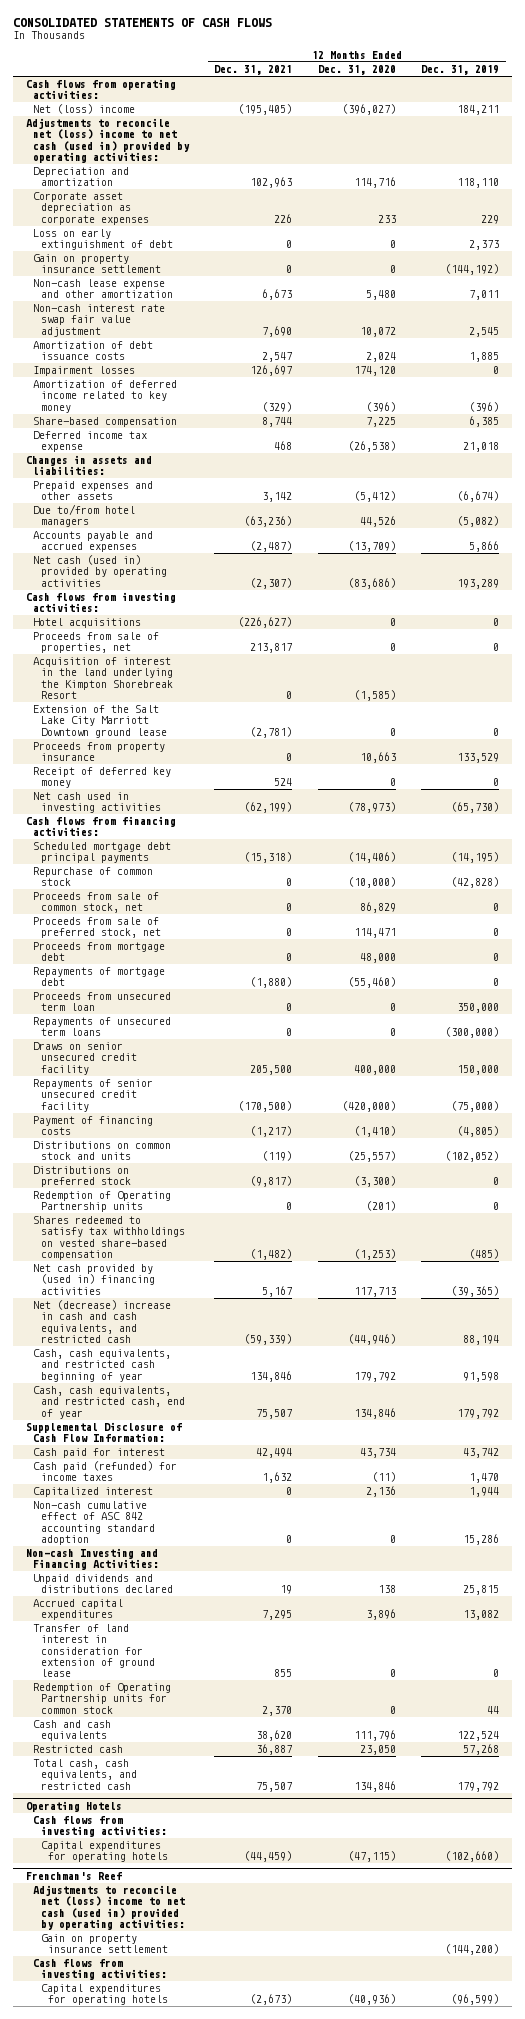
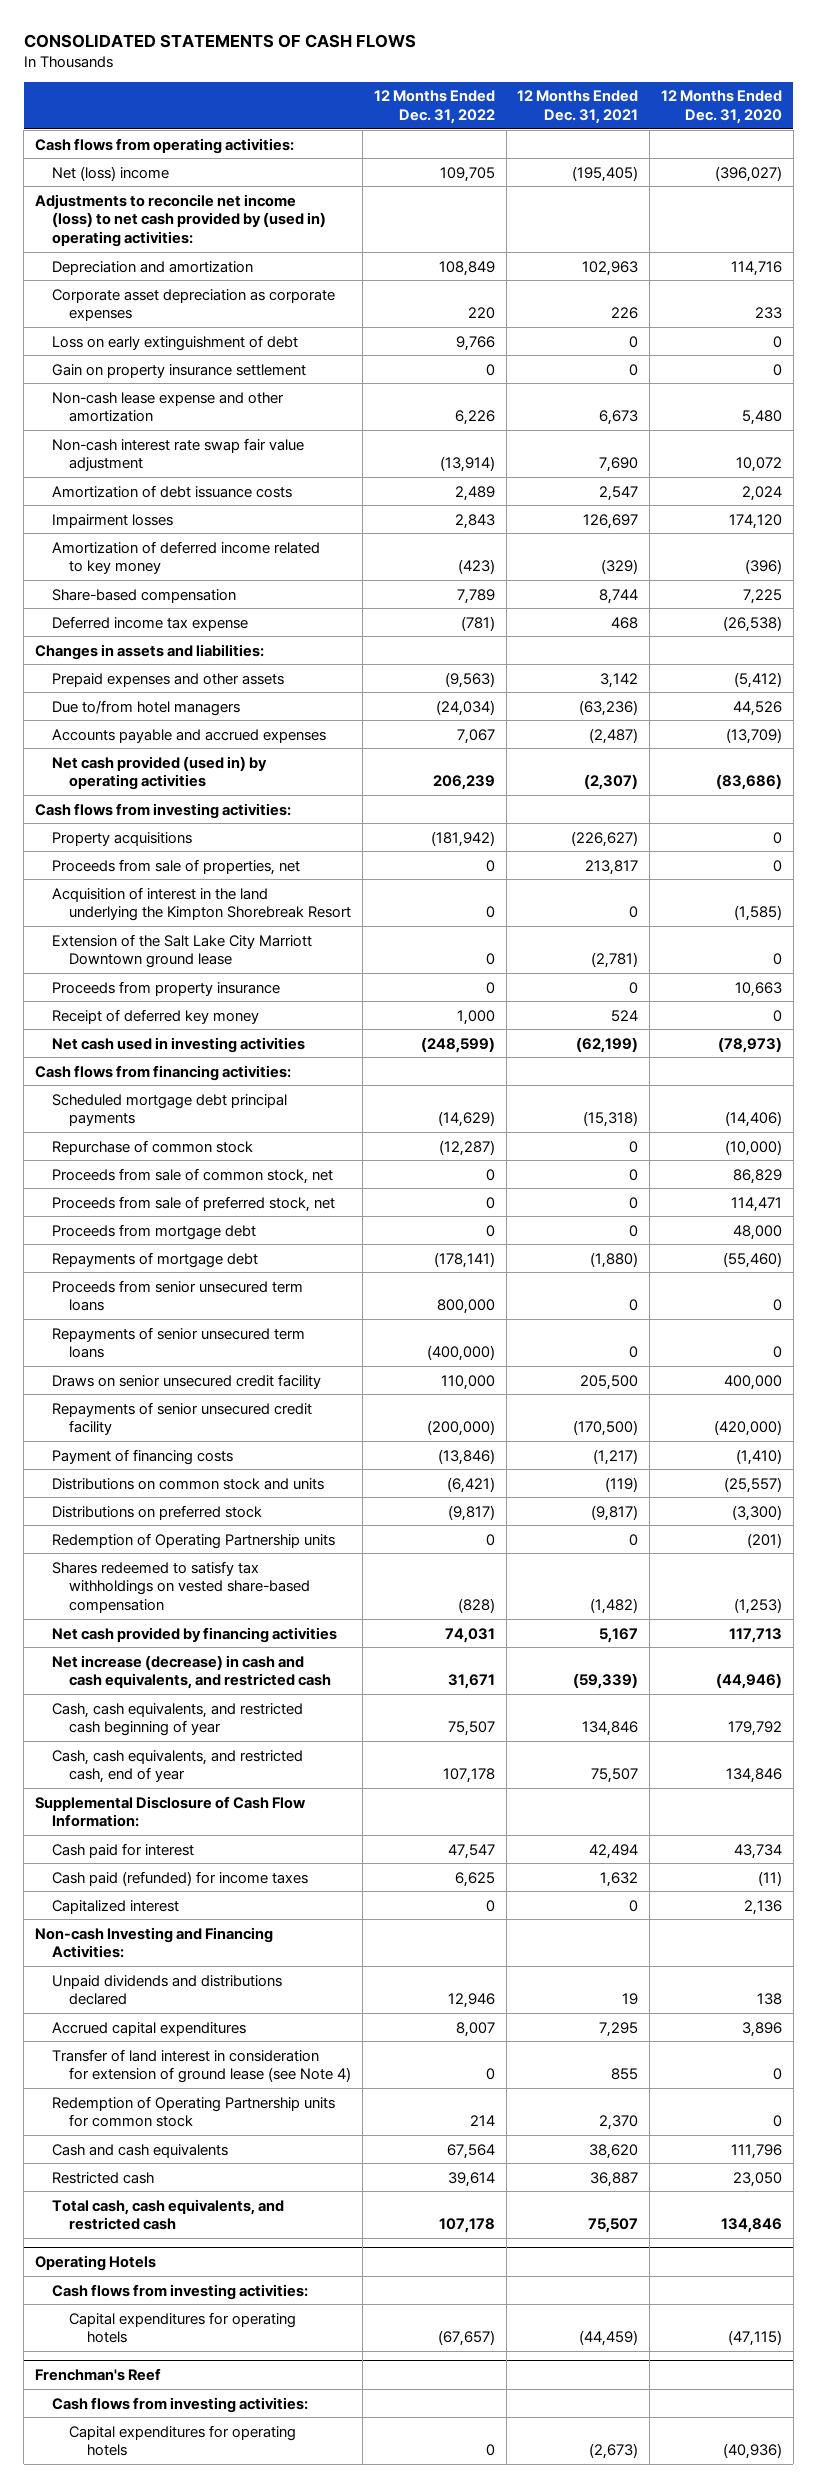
- | 12 Months Ended Dec. 31, 2021 | 12 Months Ended Dec. 31, 2020 | 12 Months Ended Dec. 31, 2019
+ | 12 Months Ended Dec. 31, 2022 | 12 Months Ended Dec. 31, 2021 | 12 Months Ended Dec. 31, 2020
- Adjustments to reconcile net (loss) income to net cash (used in) provided by operating activities:
+ Adjustments to reconcile net income (loss) to net cash provided by (used in) operating activities:
- Net cash (used in) provided by operating activities | (2,307) | (83,686) | 193,289
+ Net cash provided (used in) by operating activities | 206,239 | (2,307) | (83,686)
- Hotel acquisitions | (226,627) | 0 | 0
+ Property acquisitions | (181,942) | (226,627) | 0
- Proceeds from unsecured term loan | 0 | 0 | 350,000
- Repayments of unsecured term loans | 0 | 0 | (300,000)
+ Proceeds from senior unsecured term loans | 800,000 | 0 | 0
+ Repayments of senior unsecured term loans | (400,000) | 0 | 0
- Net cash provided by (used in) financing activities | 5,167 | 117,713 | (39,365)
- Net (decrease) increase in cash and cash equivalents, and restricted cash | (59,339) | (44,946) | 88,194
+ Net cash provided by financing activities | 74,031 | 5,167 | 117,713
+ Net increase (decrease) in cash and cash equivalents, and restricted cash | 31,671 | (59,339) | (44,946)
- Non-cash cumulative effect of ASC 842 accounting standard adoption | 0 | 0 | 15,286
- Transfer of land interest in consideration for extension of ground lease | 855 | 0 | 0
+ Transfer of land interest in consideration for extension of ground lease (see Note 4) | 0 | 855 | 0
@ Frenchman's Reef
- Adjustments to reconcile net (loss) income to net cash (used in) provided by operating activities:
- Gain on property insurance settlement | | | (144,200)

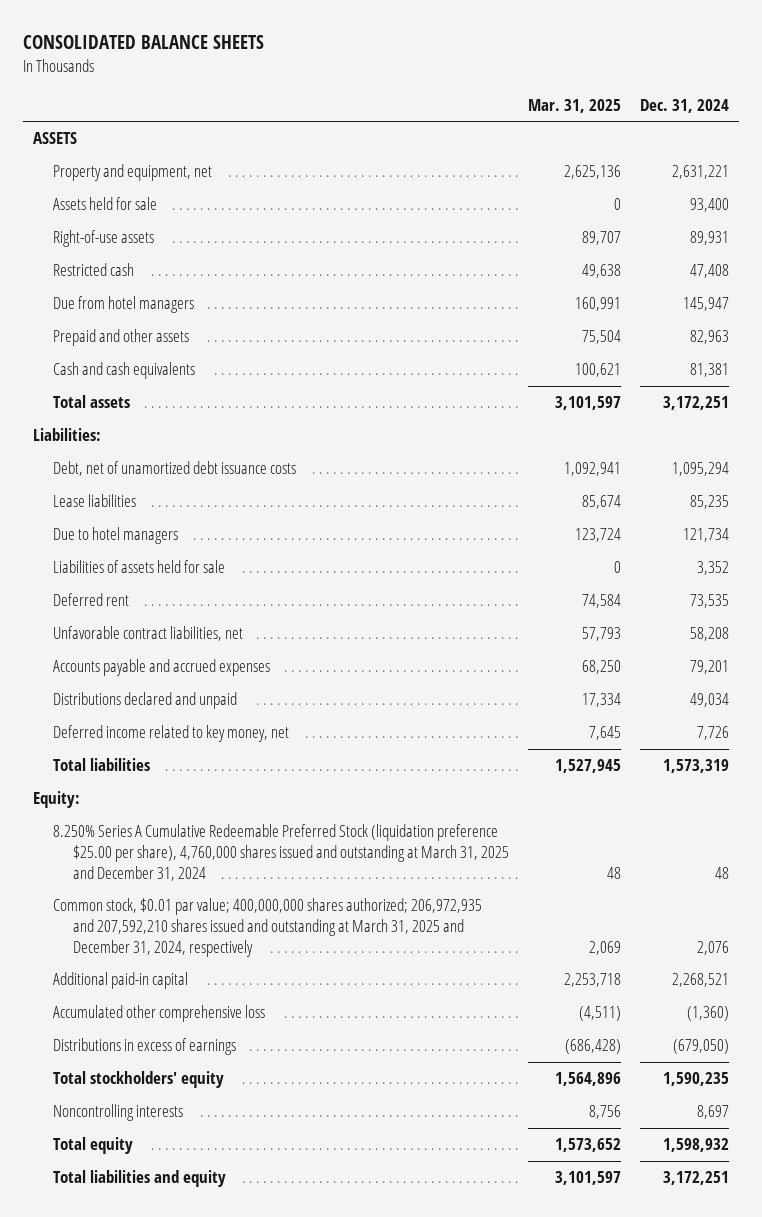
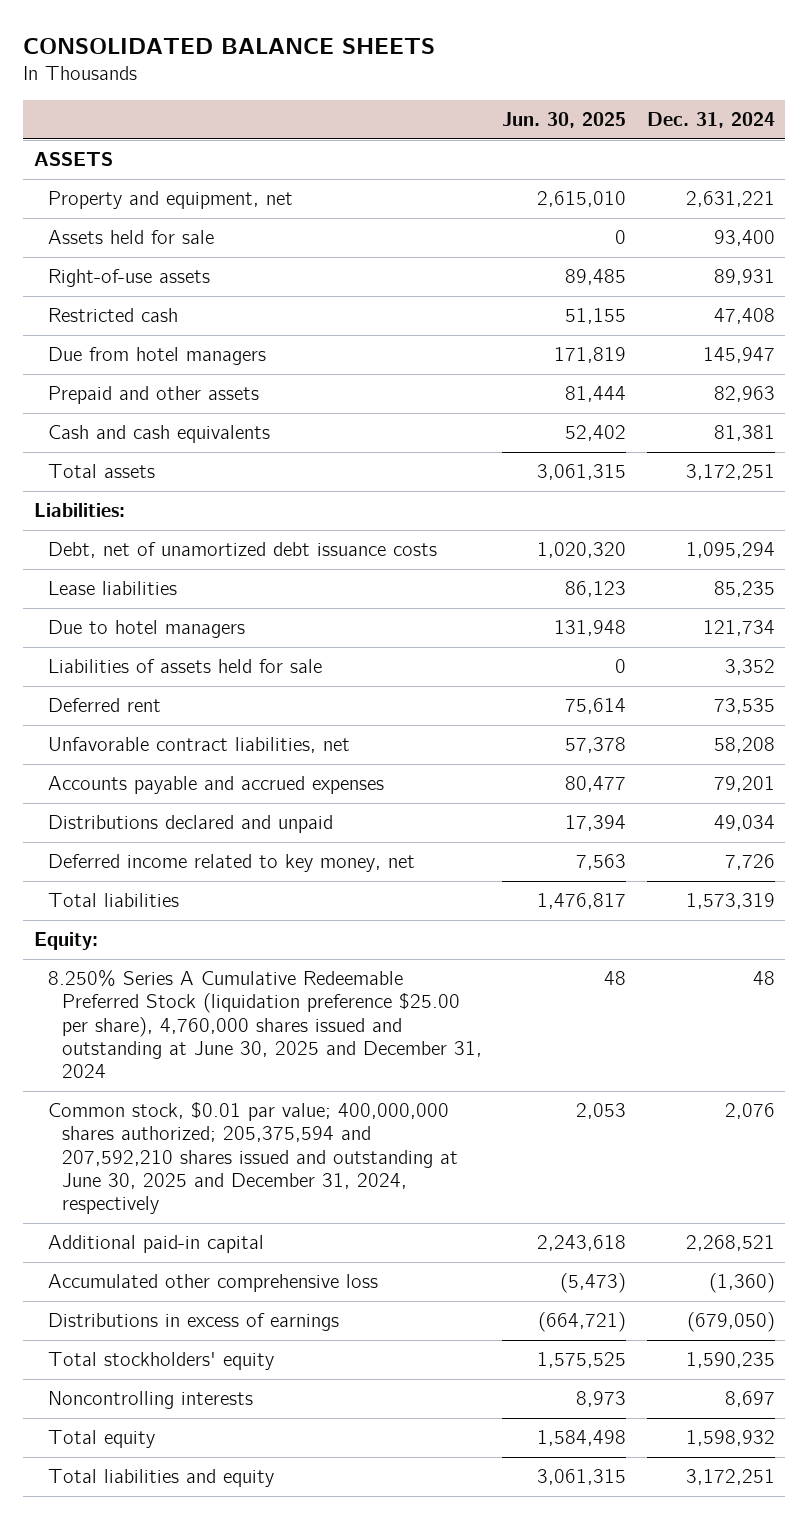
- | Mar. 31, 2025 | Dec. 31, 2024
+ | Jun. 30, 2025 | Dec. 31, 2024
- 8.250% Series A Cumulative Redeemable Preferred Stock (liquidation preference $25.00 per share), 4,760,000 shares issued and outstanding at March 31, 2025 and December 31, 2024 | 48 | 48
- Common stock, $0.01 par value; 400,000,000 shares authorized; 206,972,935 and 207,592,210 shares issued and outstanding at March 31, 2025 and December 31, 2024, respectively | 2,069 | 2,076
+ 8.250% Series A Cumulative Redeemable Preferred Stock (liquidation preference $25.00 per share), 4,760,000 shares issued and outstanding at June 30, 2025 and December 31, 2024 | 48 | 48
+ Common stock, $0.01 par value; 400,000,000 shares authorized; 205,375,594 and 207,592,210 shares issued and outstanding at June 30, 2025 and December 31, 2024, respectively | 2,053 | 2,076

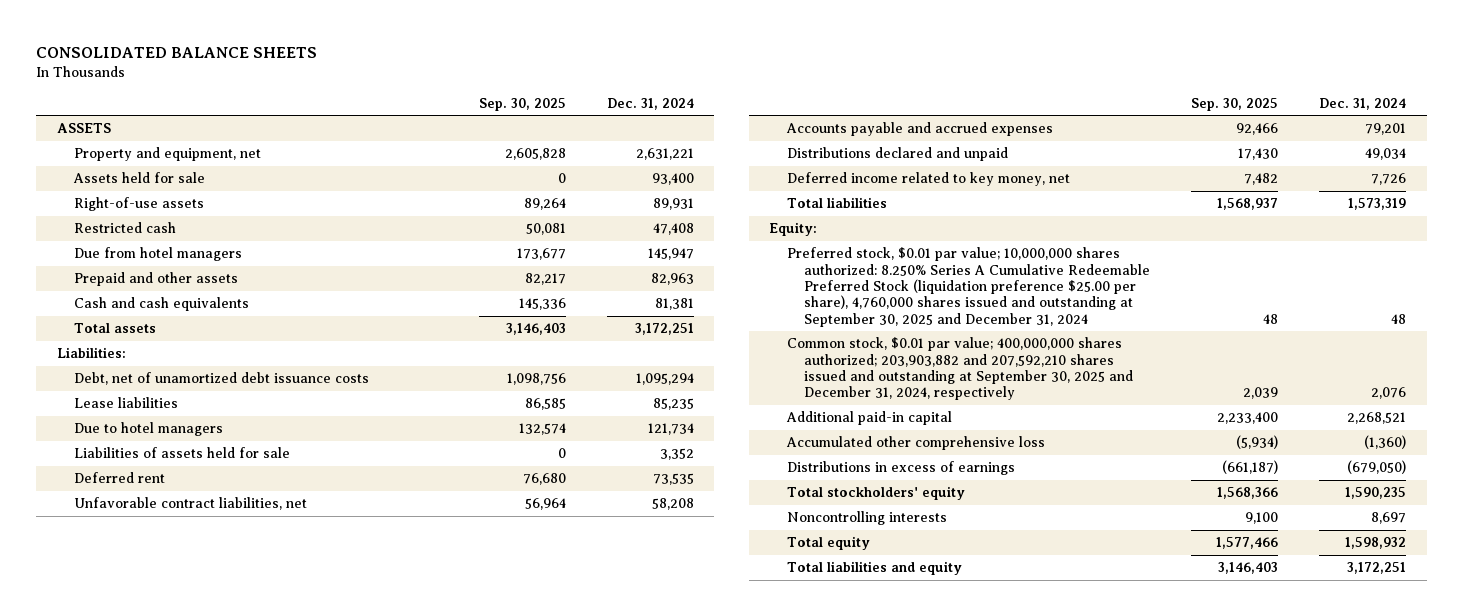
- | Jun. 30, 2025 | Dec. 31, 2024
+ | Sep. 30, 2025 | Dec. 31, 2024
- 8.250% Series A Cumulative Redeemable Preferred Stock (liquidation preference $25.00 per share), 4,760,000 shares issued and outstanding at June 30, 2025 and December 31, 2024 | 48 | 48
- Common stock, $0.01 par value; 400,000,000 shares authorized; 205,375,594 and 207,592,210 shares issued and outstanding at June 30, 2025 and December 31, 2024, respectively | 2,053 | 2,076
+ Preferred stock, $0.01 par value; 10,000,000 shares authorized: 8.250% Series A Cumulative Redeemable Preferred Stock (liquidation preference $25.00 per share), 4,760,000 shares issued and outstanding at September 30, 2025 and December 31, 2024 | 48 | 48
+ Common stock, $0.01 par value; 400,000,000 shares authorized; 203,903,882 and 207,592,210 shares issued and outstanding at September 30, 2025 and December 31, 2024, respectively | 2,039 | 2,076

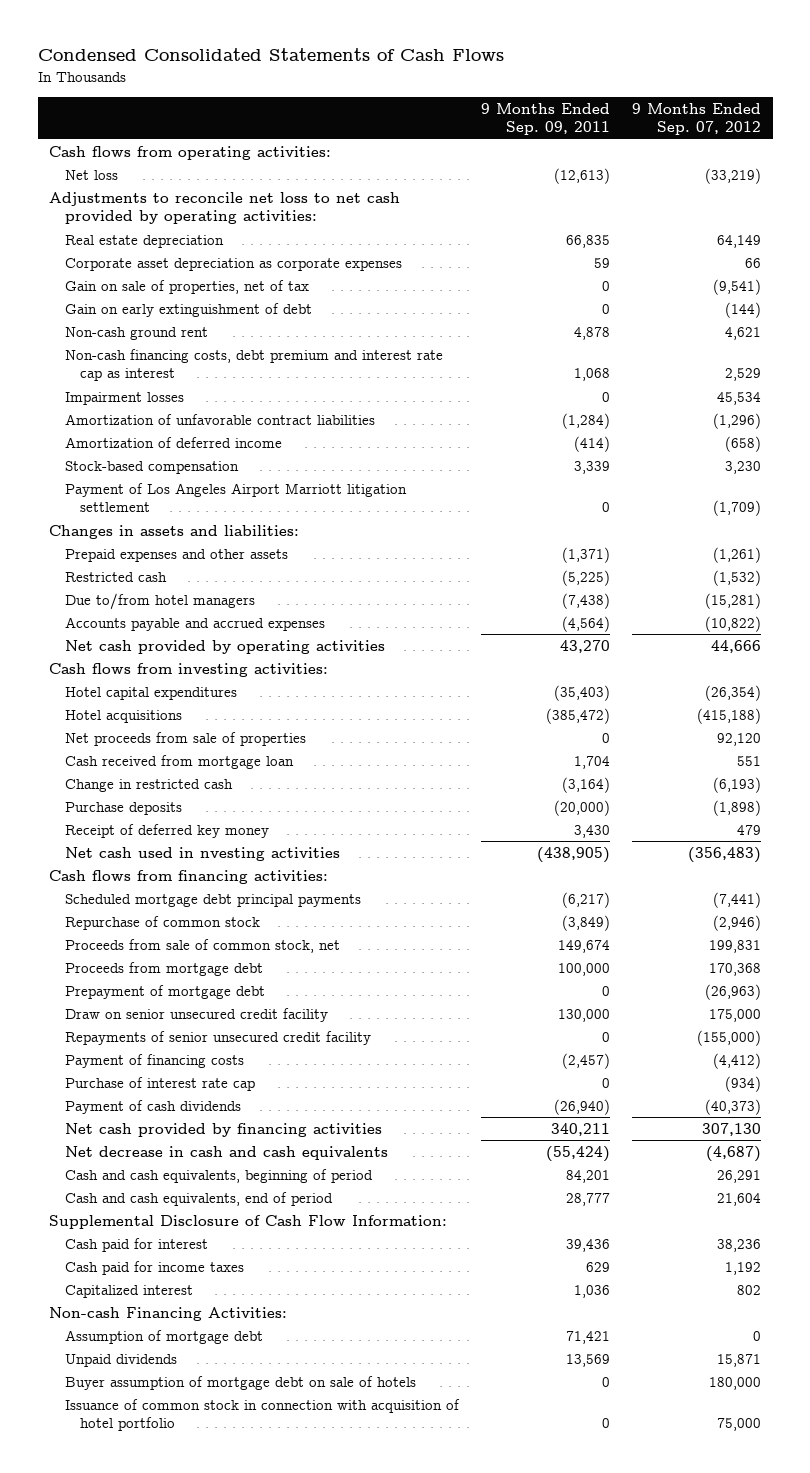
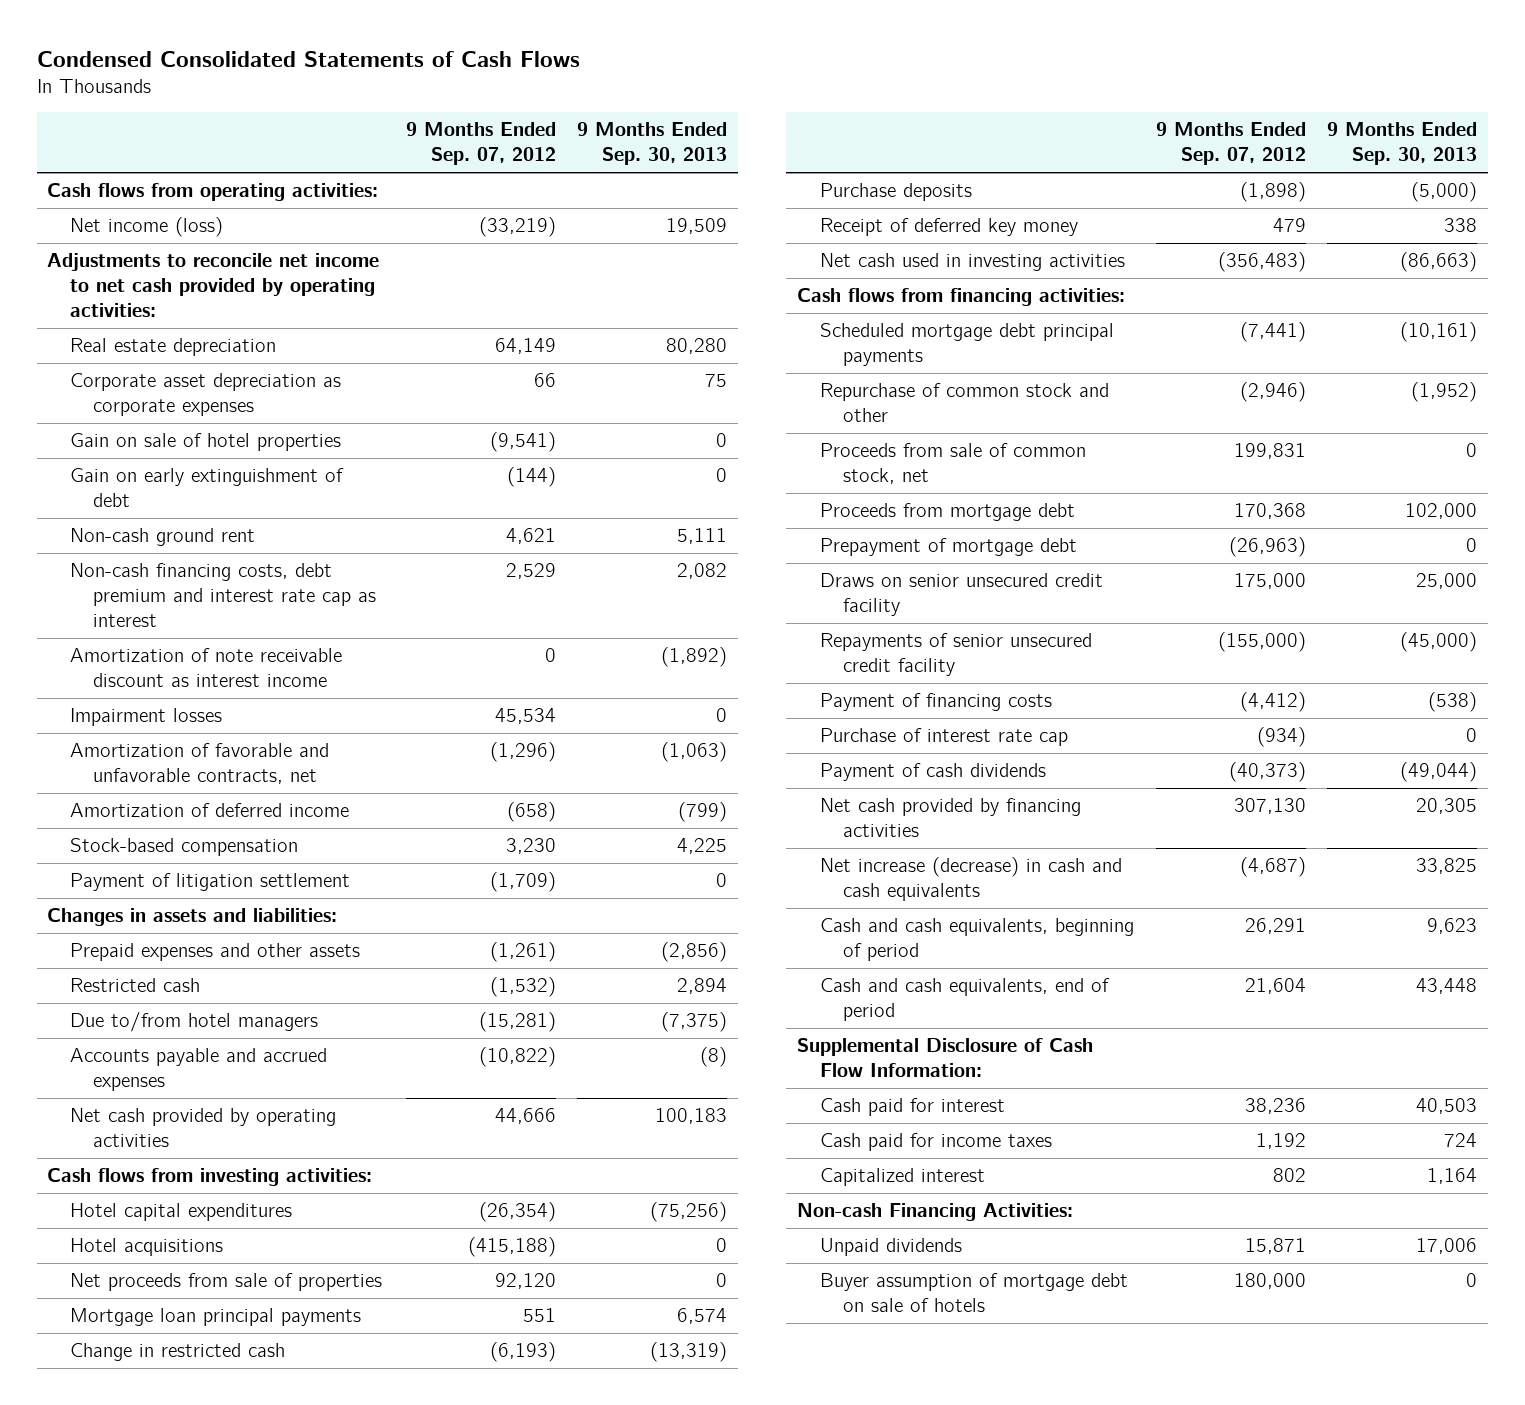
- | 9 Months Ended Sep. 09, 2011 | 9 Months Ended Sep. 07, 2012
+ | 9 Months Ended Sep. 07, 2012 | 9 Months Ended Sep. 30, 2013
- Net loss | (12,613) | (33,219)
- Adjustments to reconcile net loss to net cash provided by operating activities:
+ Net income (loss) | (33,219) | 19,509
+ Adjustments to reconcile net income to net cash provided by operating activities:
- Gain on sale of properties, net of tax | 0 | (9,541)
+ Gain on sale of hotel properties | (9,541) | 0
+ Amortization of note receivable discount as interest income | 0 | (1,892)
- Amortization of unfavorable contract liabilities | (1,284) | (1,296)
+ Amortization of favorable and unfavorable contracts, net | (1,296) | (1,063)
- Payment of Los Angeles Airport Marriott litigation settlement | 0 | (1,709)
+ Payment of litigation settlement | (1,709) | 0
- Cash received from mortgage loan | 1,704 | 551
+ Mortgage loan principal payments | 551 | 6,574
- Net cash used in nvesting activities | (438,905) | (356,483)
+ Net cash used in investing activities | (356,483) | (86,663)
- Repurchase of common stock | (3,849) | (2,946)
+ Repurchase of common stock and other | (2,946) | (1,952)
- Draw on senior unsecured credit facility | 130,000 | 175,000
+ Draws on senior unsecured credit facility | 175,000 | 25,000
- Net decrease in cash and cash equivalents | (55,424) | (4,687)
+ Net increase (decrease) in cash and cash equivalents | (4,687) | 33,825
- Assumption of mortgage debt | 71,421 | 0
- Issuance of common stock in connection with acquisition of hotel portfolio | 0 | 75,000

